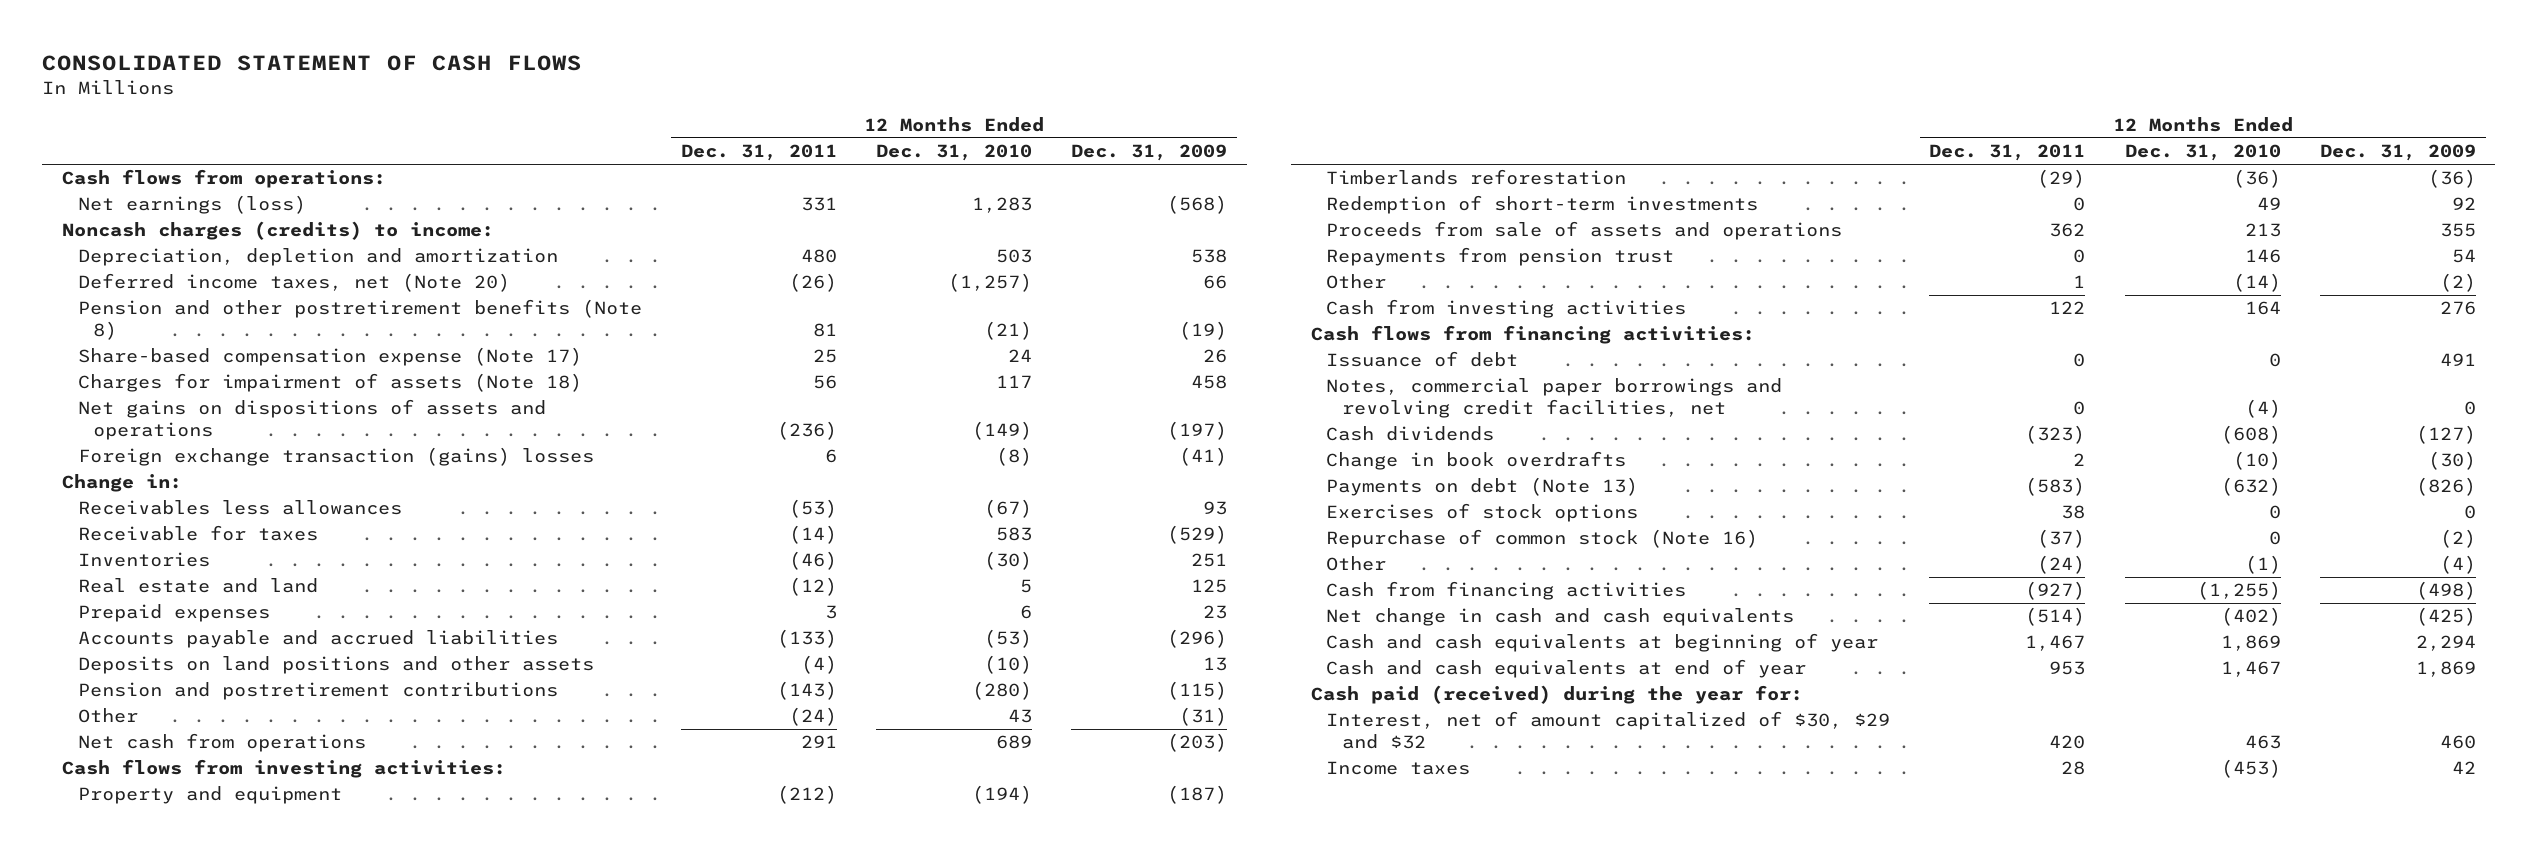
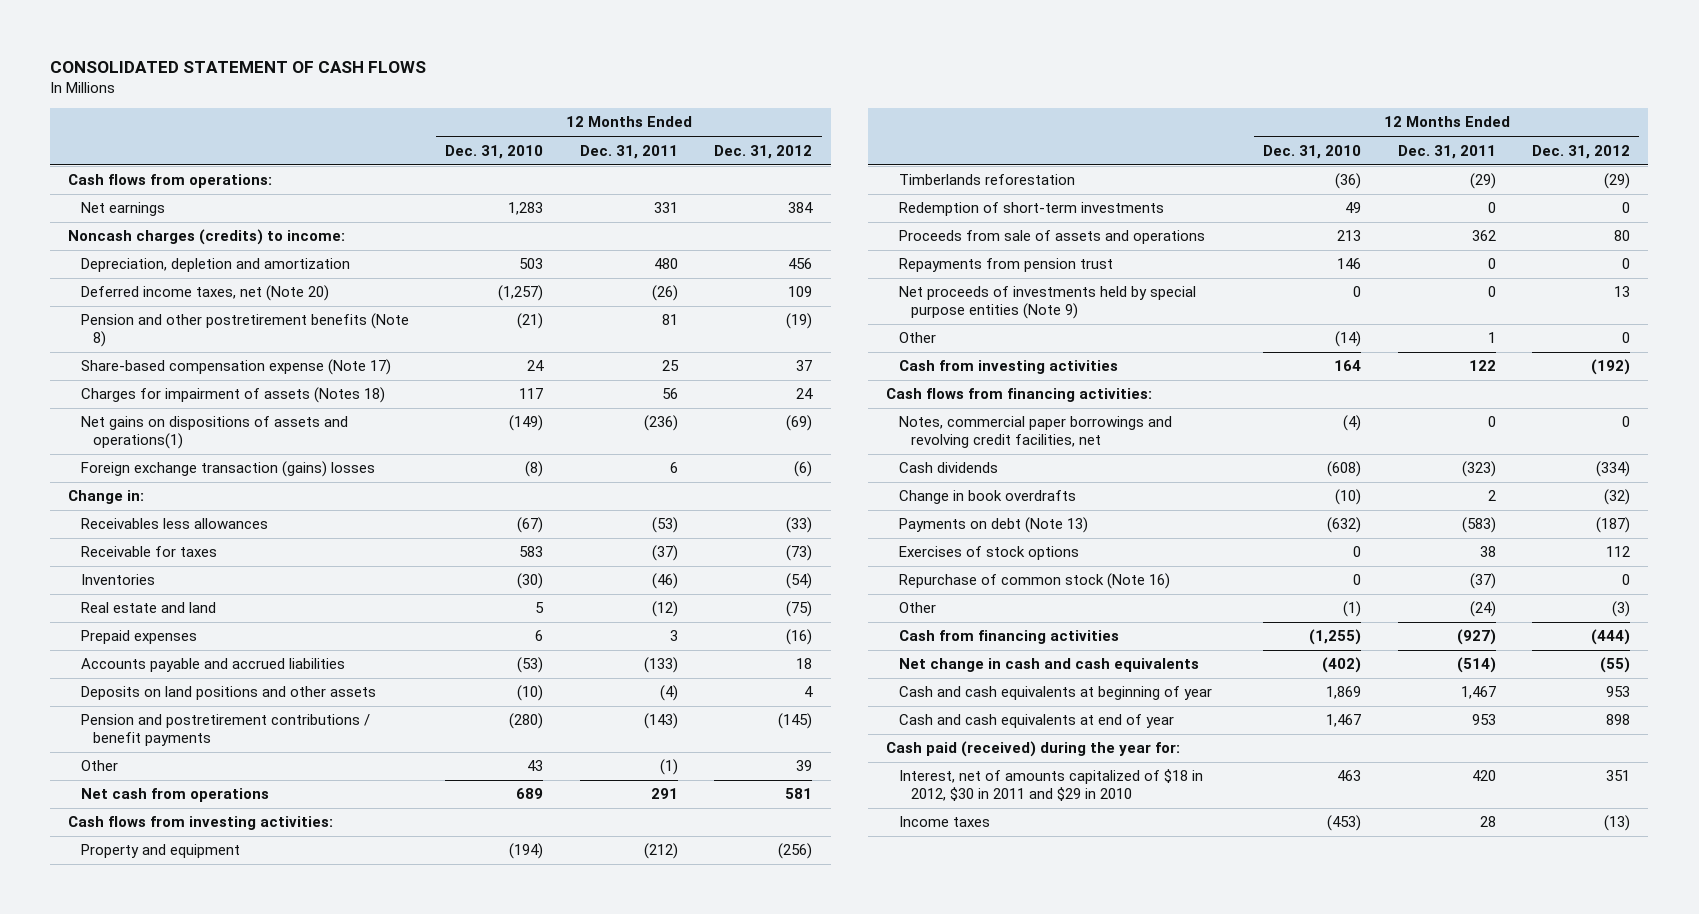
- | 12 Months Ended Dec. 31, 2011 | 12 Months Ended Dec. 31, 2010 | 12 Months Ended Dec. 31, 2009
+ | 12 Months Ended Dec. 31, 2010 | 12 Months Ended Dec. 31, 2011 | 12 Months Ended Dec. 31, 2012
- Net earnings (loss) | 331 | 1,283 | (568)
+ Net earnings | 1,283 | 331 | 384
- Charges for impairment of assets (Note 18) | 56 | 117 | 458
- Net gains on dispositions of assets and operations | (236) | (149) | (197)
+ Charges for impairment of assets (Notes 18) | 117 | 56 | 24
+ Net gains on dispositions of assets and operations(1) | (149) | (236) | (69)
- Receivable for taxes | (14) | 583 | (529)
+ Receivable for taxes | 583 | (37) | (73)
- Pension and postretirement contributions | (143) | (280) | (115)
- Other | (24) | 43 | (31)
+ Pension and postretirement contributions / benefit payments | (280) | (143) | (145)
+ Other | 43 | (1) | 39
+ Net proceeds of investments held by special purpose entities (Note 9) | 0 | 0 | 13
- Issuance of debt | 0 | 0 | 491
- Interest, net of amount capitalized of $30, $29 and $32 | 420 | 463 | 460
+ Interest, net of amounts capitalized of $18 in 2012, $30 in 2011 and $29 in 2010 | 463 | 420 | 351

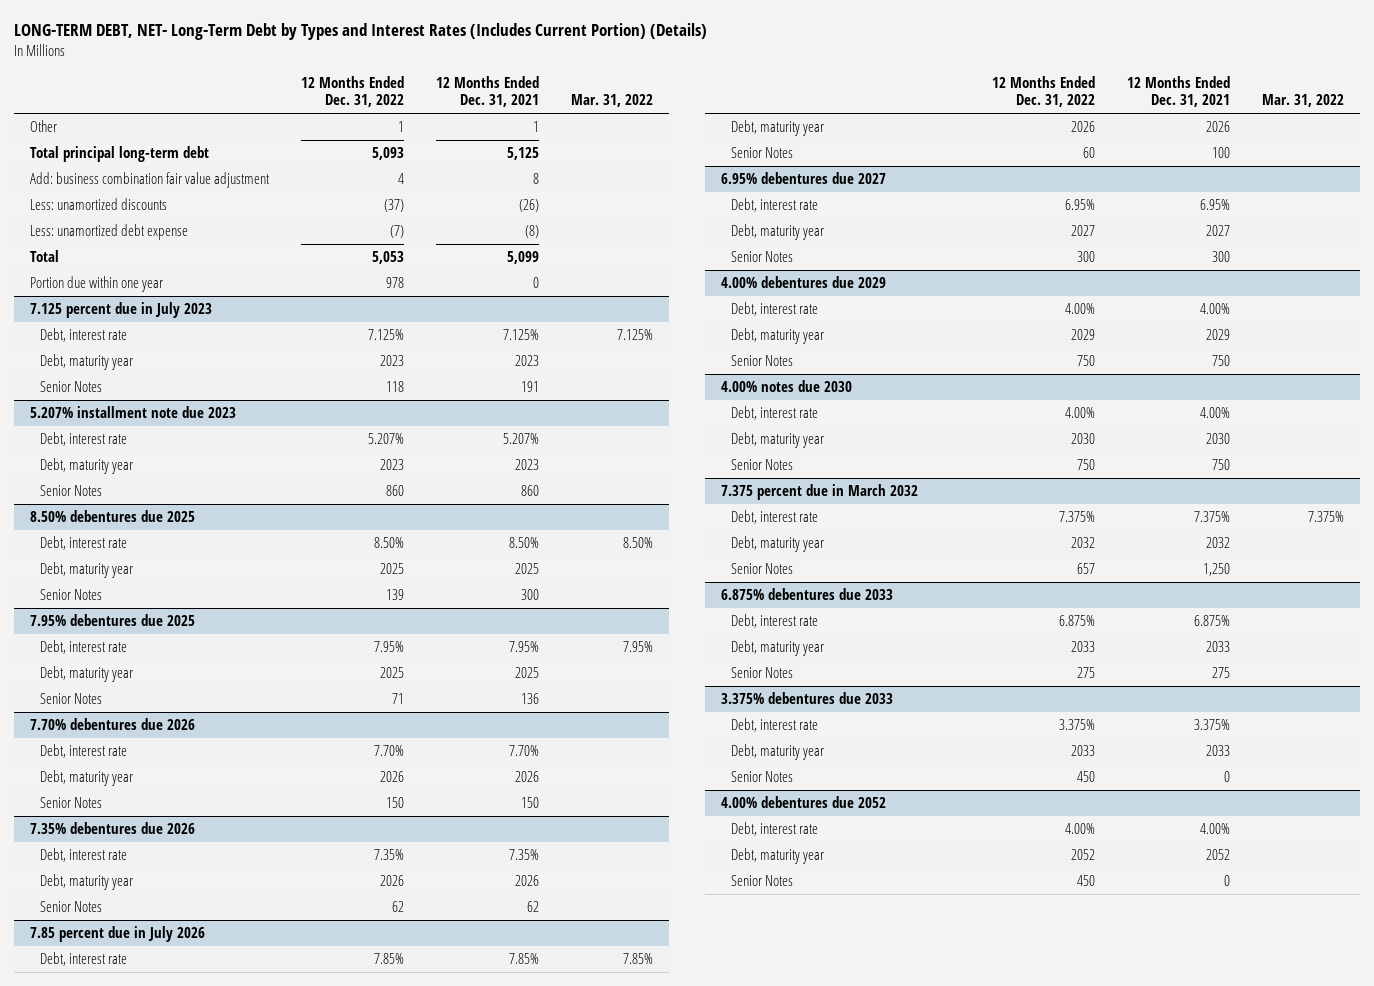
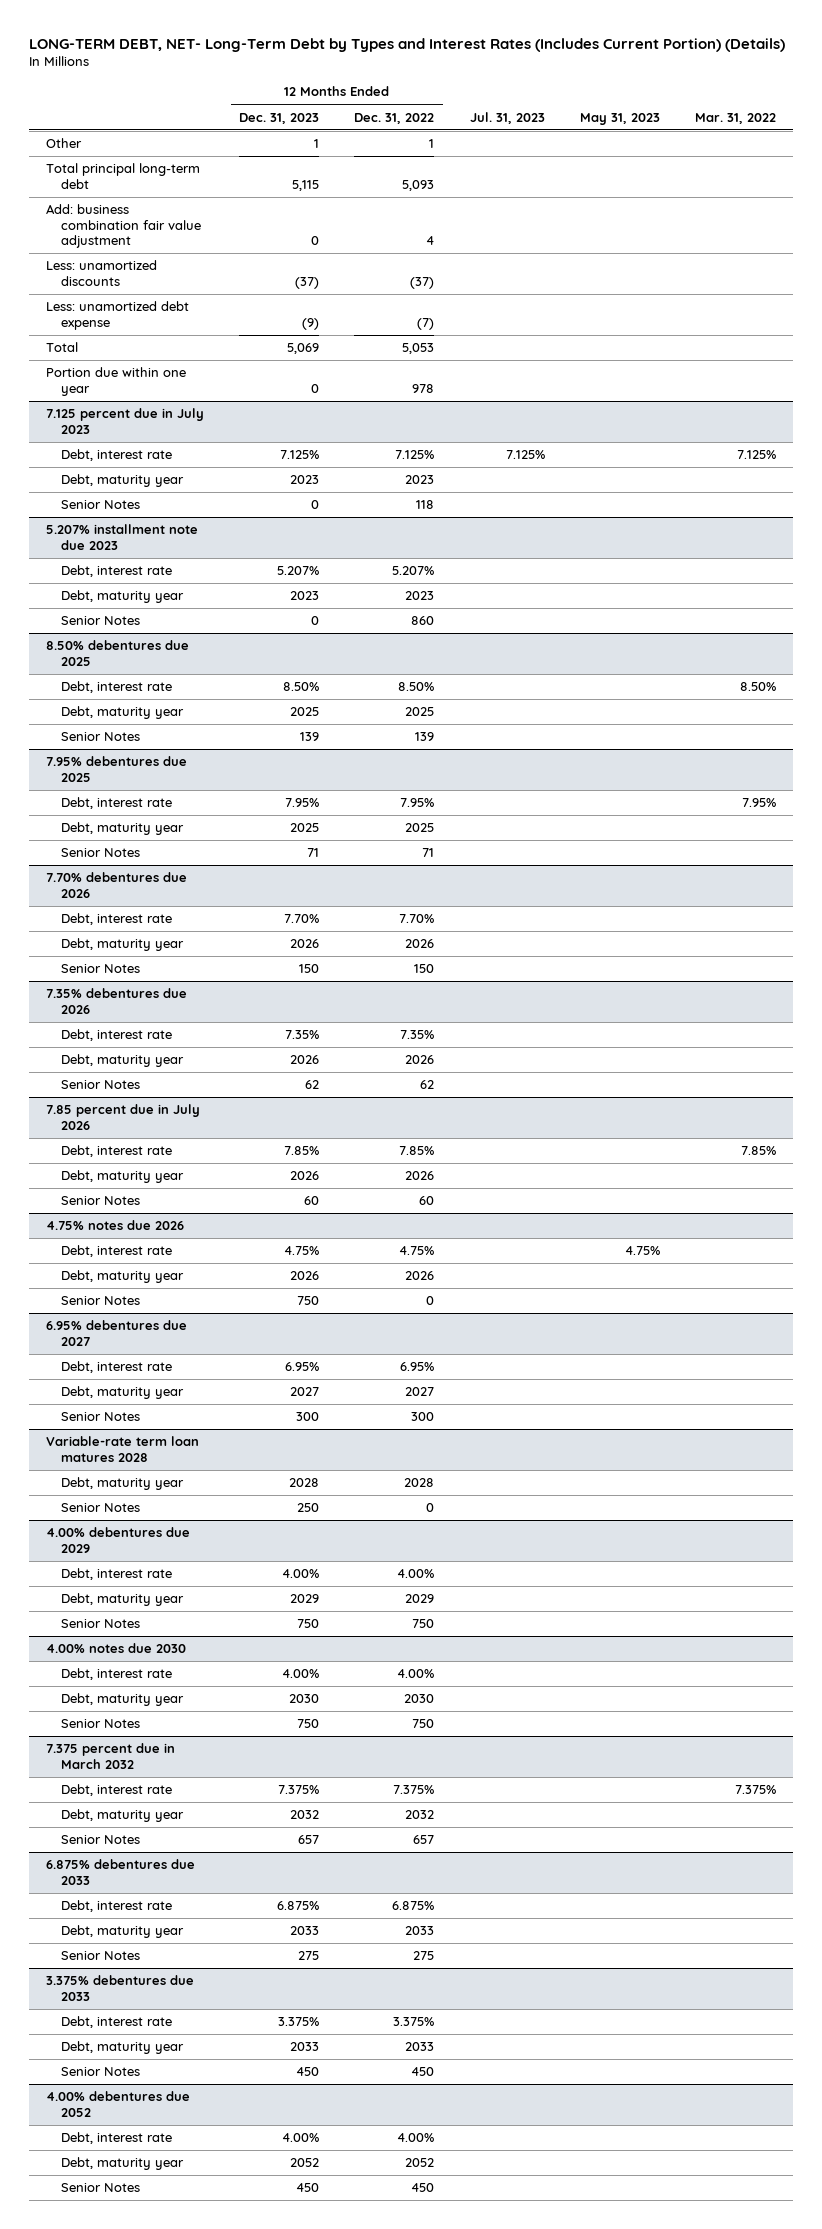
- | 12 Months Ended Dec. 31, 2022 | 12 Months Ended Dec. 31, 2021 | Mar. 31, 2022
+ | 12 Months Ended Dec. 31, 2023 | 12 Months Ended Dec. 31, 2022 | Jul. 31, 2023 | May 31, 2023 | Mar. 31, 2022
+ 4.75% notes due 2026
+ Debt, interest rate | 4.75% | 4.75% | | 4.75% |
+ Debt, maturity year | 2026 | 2026 | | |
+ Senior Notes | 750 | 0 | | |
+ Variable-rate term loan matures 2028
+ Debt, maturity year | 2028 | 2028 | | |
+ Senior Notes | 250 | 0 | | |

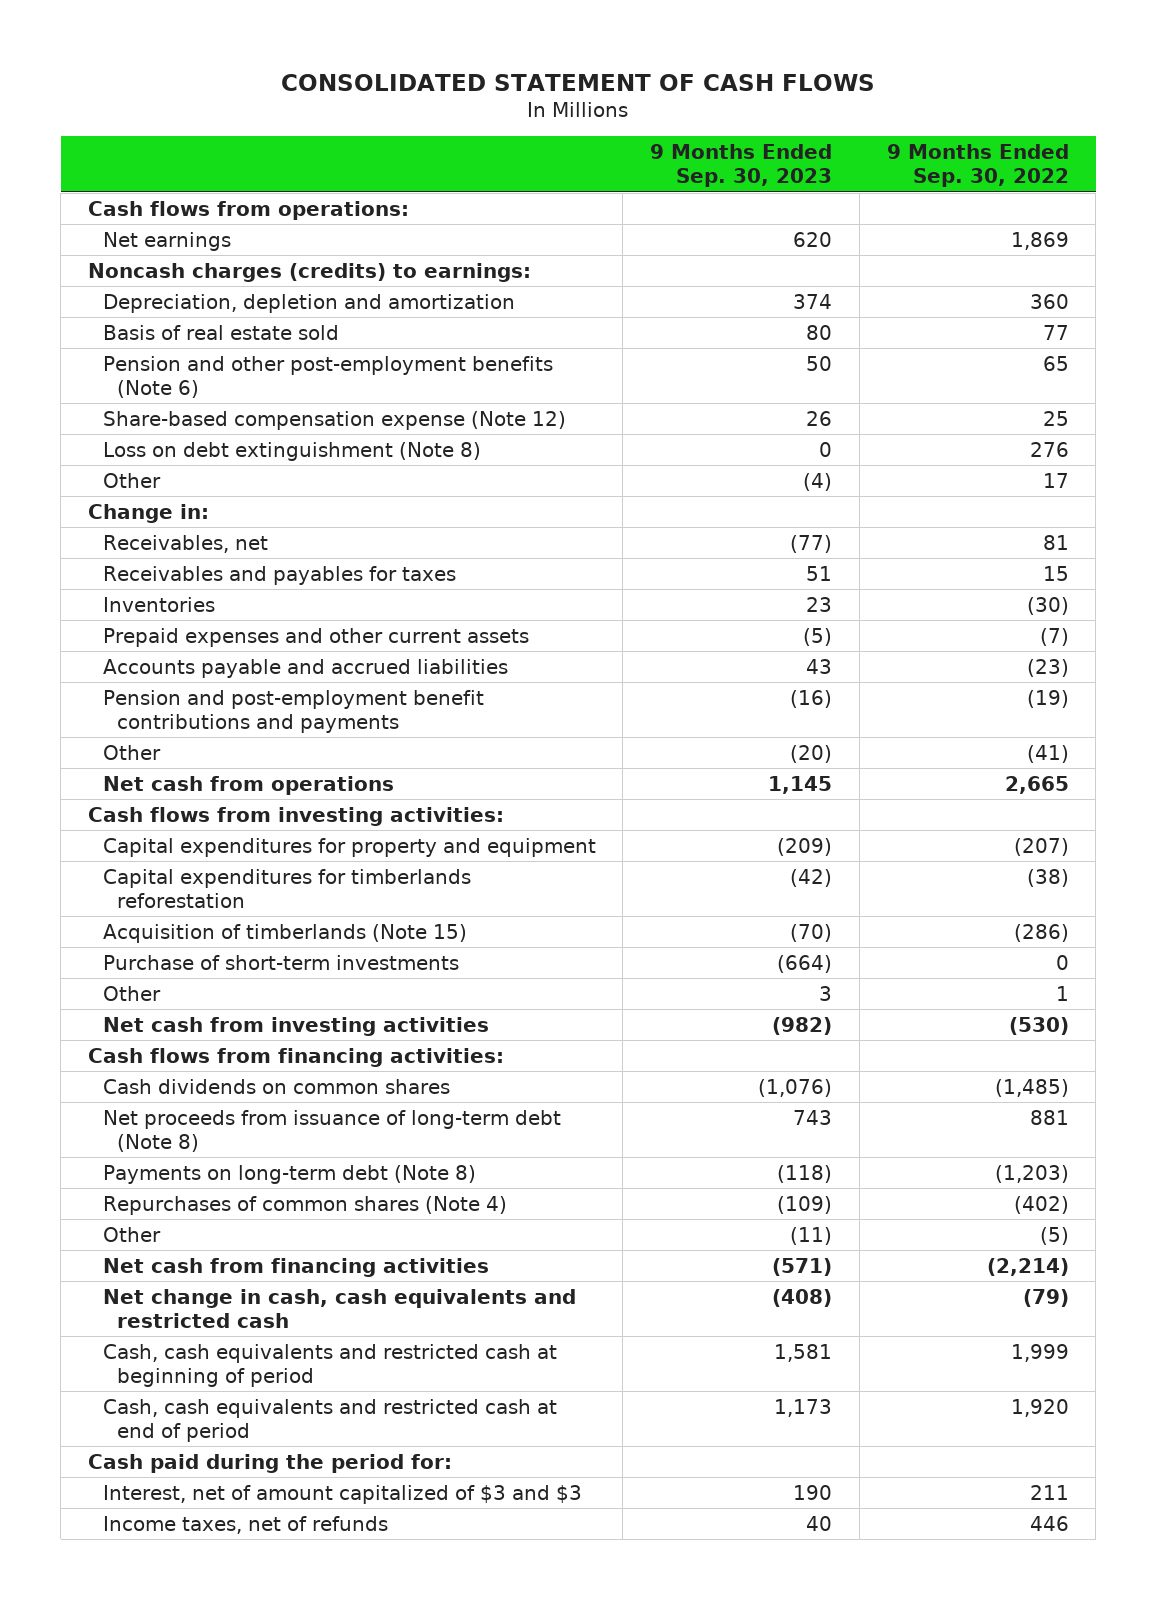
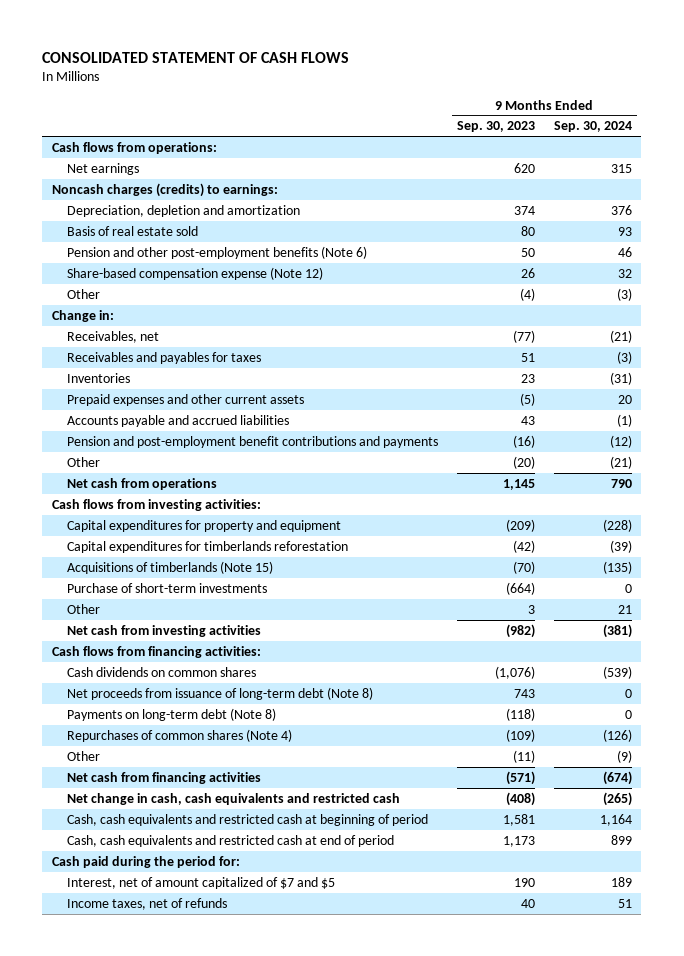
- | 9 Months Ended Sep. 30, 2023 | 9 Months Ended Sep. 30, 2022
+ | 9 Months Ended Sep. 30, 2023 | 9 Months Ended Sep. 30, 2024
- Loss on debt extinguishment (Note 8) | 0 | 276
- Acquisition of timberlands (Note 15) | (70) | (286)
+ Acquisitions of timberlands (Note 15) | (70) | (135)
- Interest, net of amount capitalized of $3 and $3 | 190 | 211
+ Interest, net of amount capitalized of $7 and $5 | 190 | 189

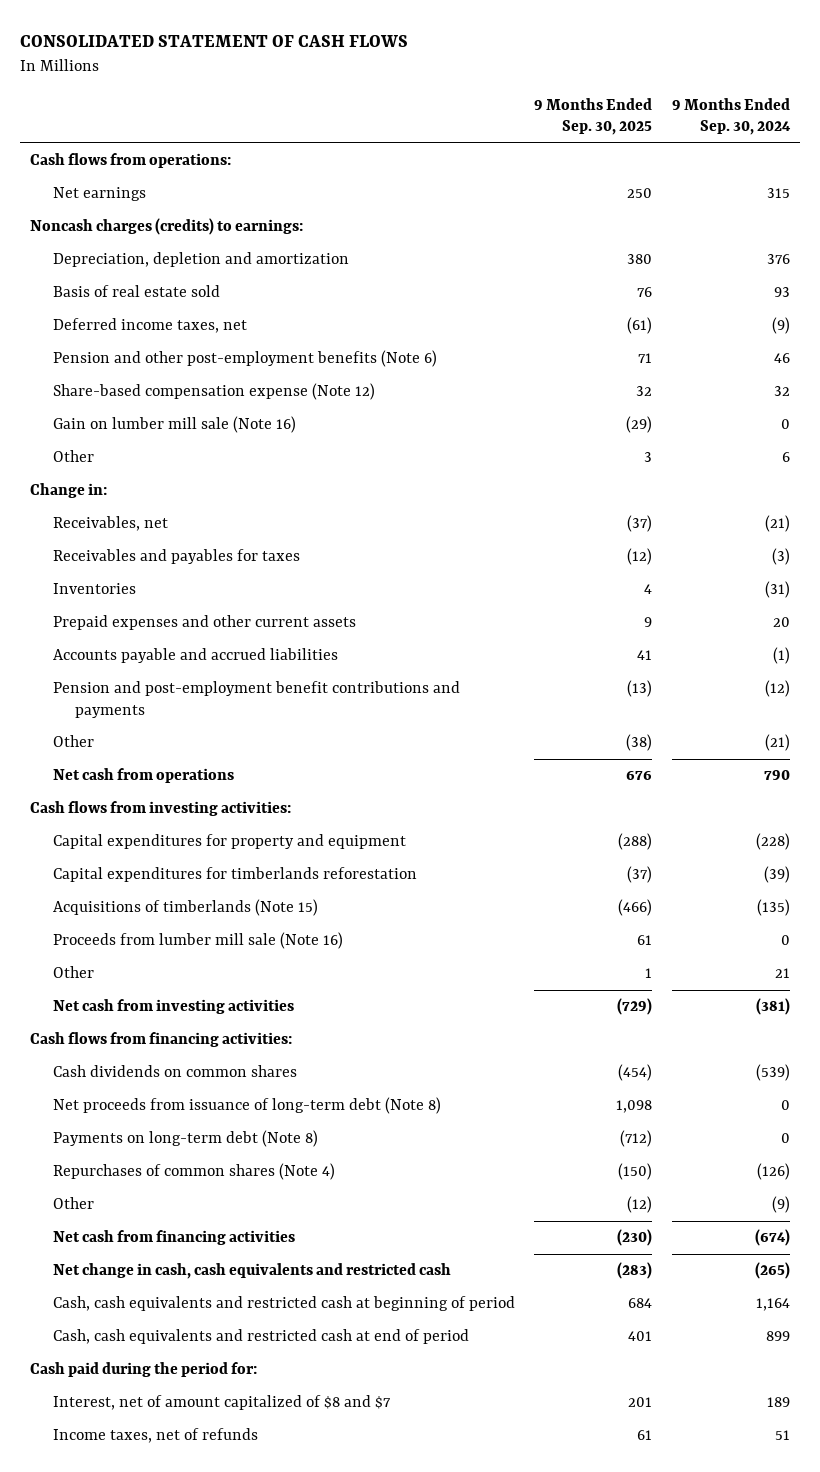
- | 9 Months Ended Sep. 30, 2023 | 9 Months Ended Sep. 30, 2024
+ | 9 Months Ended Sep. 30, 2025 | 9 Months Ended Sep. 30, 2024
+ Deferred income taxes, net | (61) | (9)
- Other | (4) | (3)
+ Gain on lumber mill sale (Note 16) | (29) | 0
+ Other | 3 | 6
- Purchase of short-term investments | (664) | 0
+ Proceeds from lumber mill sale (Note 16) | 61 | 0
- Interest, net of amount capitalized of $7 and $5 | 190 | 189
+ Interest, net of amount capitalized of $8 and $7 | 201 | 189

